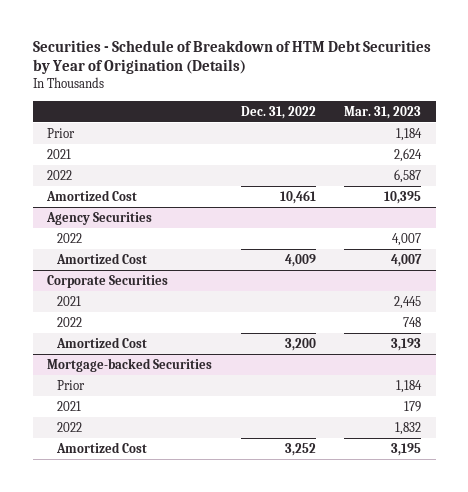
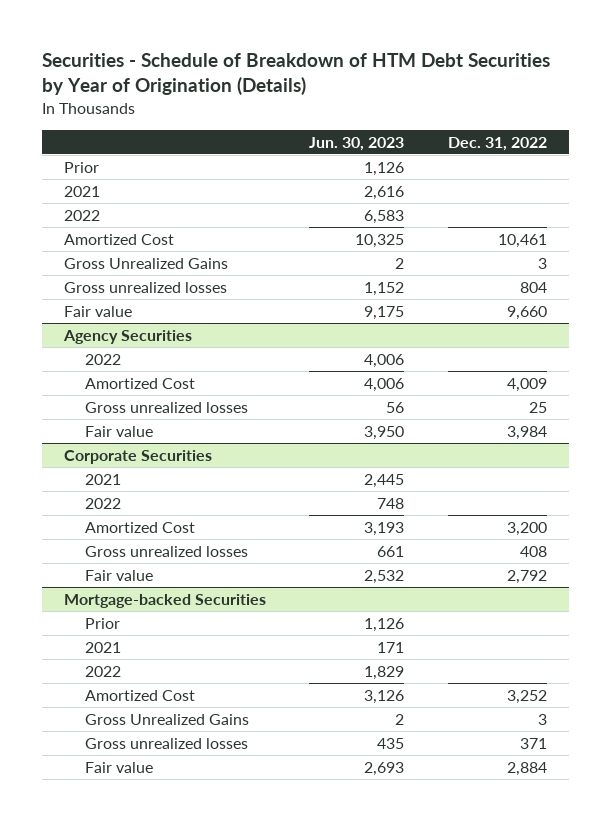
- | Dec. 31, 2022 | Mar. 31, 2023
+ | Jun. 30, 2023 | Dec. 31, 2022
+ Gross Unrealized Gains | 2 | 3
+ Gross unrealized losses | 1,152 | 804
+ Fair value | 9,175 | 9,660
@ Agency Securities
+ Gross unrealized losses | 56 | 25
+ Fair value | 3,950 | 3,984
@ Corporate Securities
+ Gross unrealized losses | 661 | 408
+ Fair value | 2,532 | 2,792
@ Mortgage-backed Securities
+ Gross Unrealized Gains | 2 | 3
+ Gross unrealized losses | 435 | 371
+ Fair value | 2,693 | 2,884

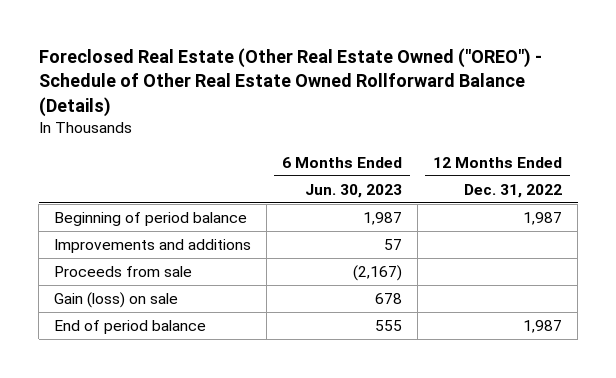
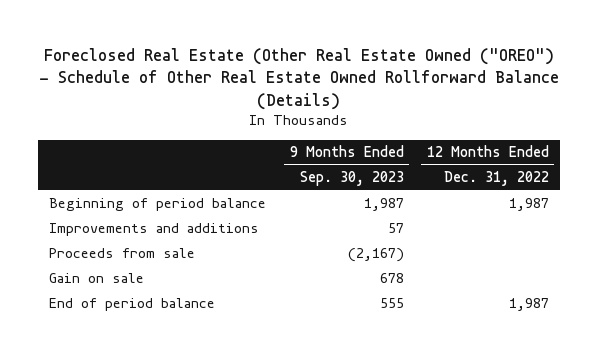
- | 6 Months Ended Jun. 30, 2023 | 12 Months Ended Dec. 31, 2022
+ | 9 Months Ended Sep. 30, 2023 | 12 Months Ended Dec. 31, 2022
- Gain (loss) on sale | 678 |
+ Gain on sale | 678 |

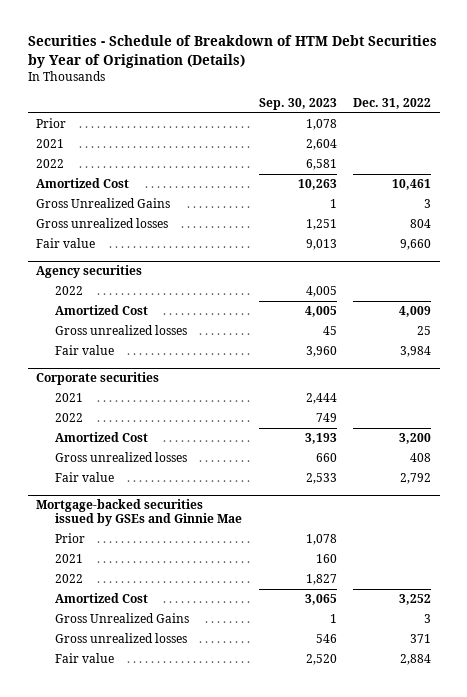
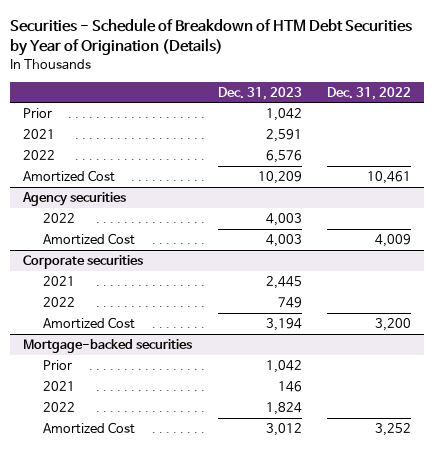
- | Sep. 30, 2023 | Dec. 31, 2022
+ | Dec. 31, 2023 | Dec. 31, 2022
- Gross Unrealized Gains | 1 | 3
- Gross unrealized losses | 1,251 | 804
- Fair value | 9,013 | 9,660
@ Agency securities
- Gross unrealized losses | 45 | 25
- Fair value | 3,960 | 3,984
@ Corporate securities
- Gross unrealized losses | 660 | 408
- Fair value | 2,533 | 2,792
- Mortgage-backed securities issued by GSEs and Ginnie Mae
+ Mortgage-backed securities
- Gross Unrealized Gains | 1 | 3
- Gross unrealized losses | 546 | 371
- Fair value | 2,520 | 2,884

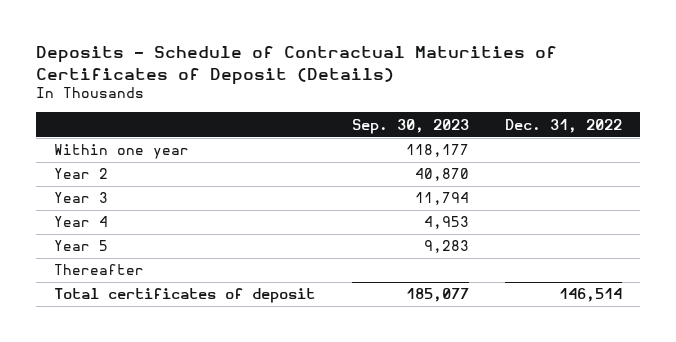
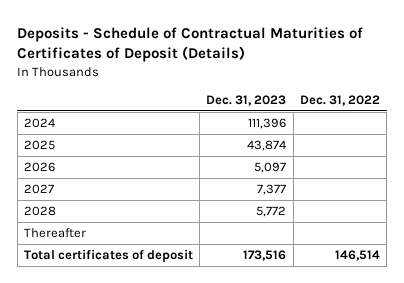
- | Sep. 30, 2023 | Dec. 31, 2022
+ | Dec. 31, 2023 | Dec. 31, 2022
- Within one year | 118,177 |
- Year 2 | 40,870 |
- Year 3 | 11,794 |
- Year 4 | 4,953 |
- Year 5 | 9,283 |
+ 2024 | 111,396 |
+ 2025 | 43,874 |
+ 2026 | 5,097 |
+ 2027 | 7,377 |
+ 2028 | 5,772 |

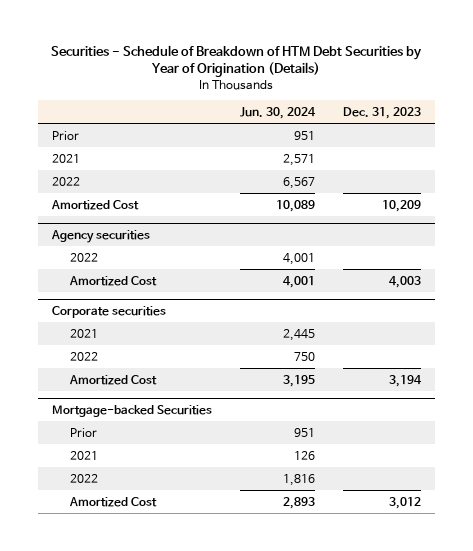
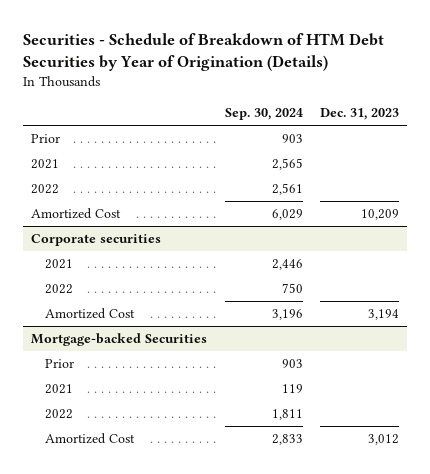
- | Jun. 30, 2024 | Dec. 31, 2023
+ | Sep. 30, 2024 | Dec. 31, 2023
- Agency securities
- 2022 | 4,001 |
- Amortized Cost | 4,001 | 4,003

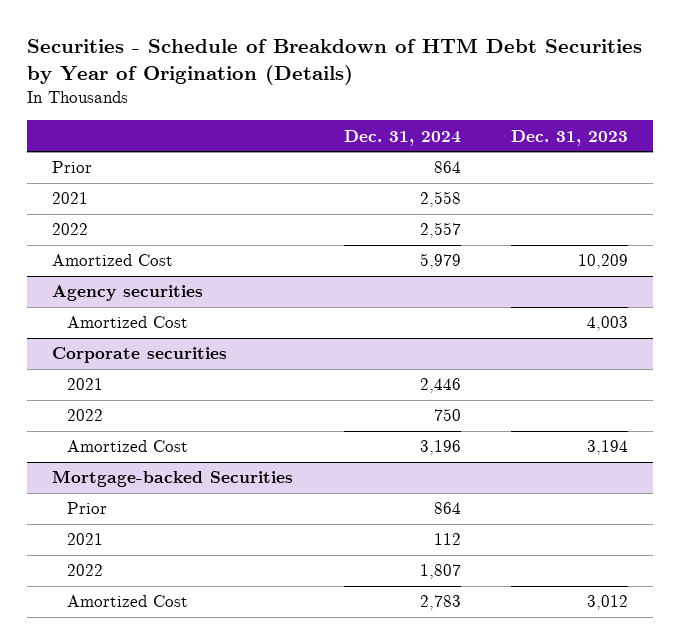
- | Sep. 30, 2024 | Dec. 31, 2023
+ | Dec. 31, 2024 | Dec. 31, 2023
+ Agency securities
+ Amortized Cost | | 4,003

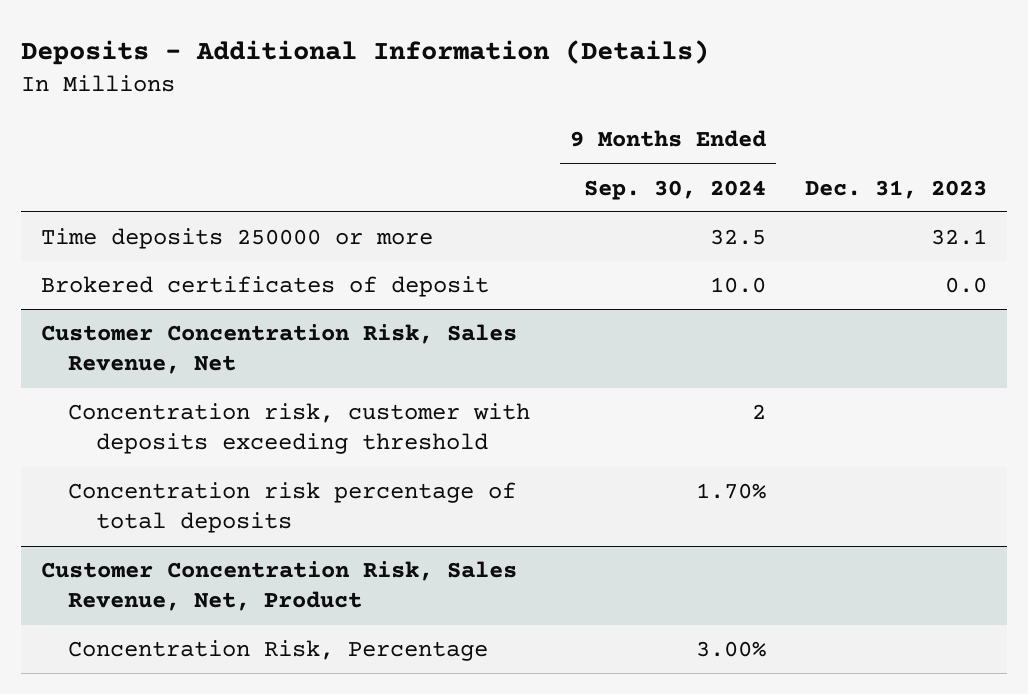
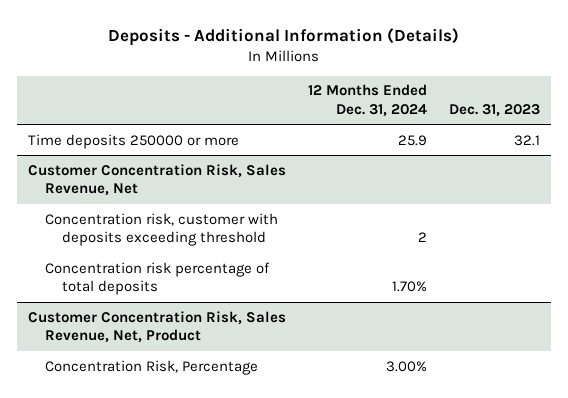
- | 9 Months Ended Sep. 30, 2024 | Dec. 31, 2023
+ | 12 Months Ended Dec. 31, 2024 | Dec. 31, 2023
- Brokered certificates of deposit | 10.0 | 0.0

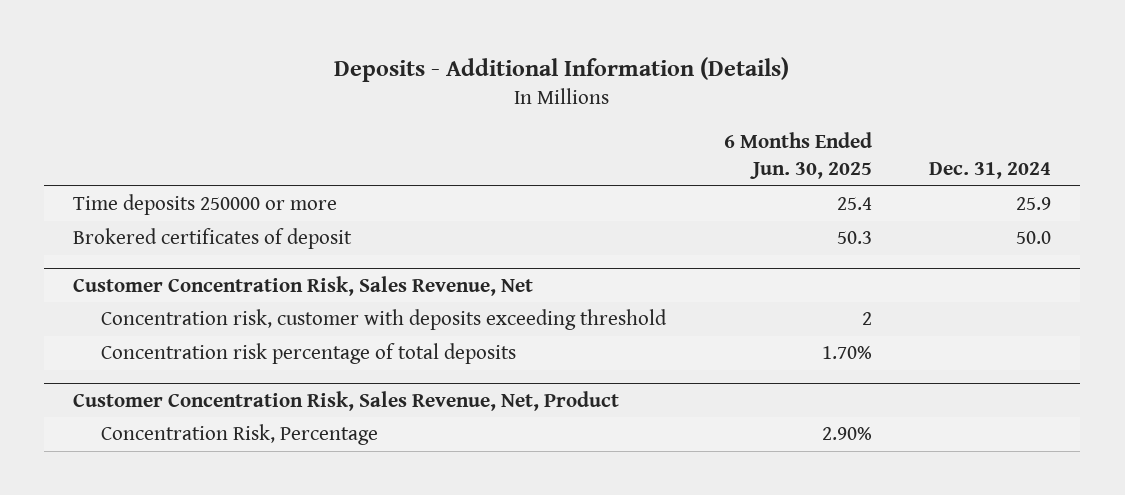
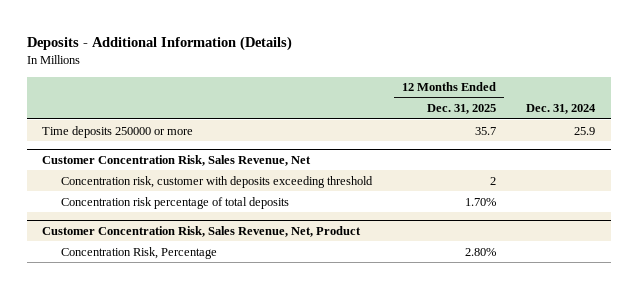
- | 6 Months Ended Jun. 30, 2025 | Dec. 31, 2024
+ | 12 Months Ended Dec. 31, 2025 | Dec. 31, 2024
- Brokered certificates of deposit | 50.3 | 50.0

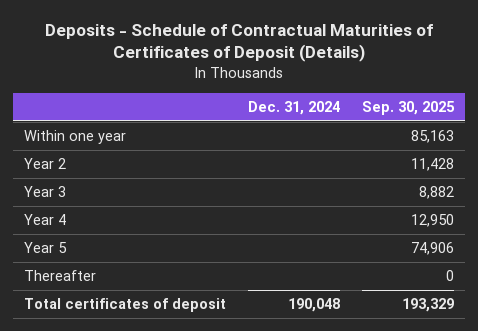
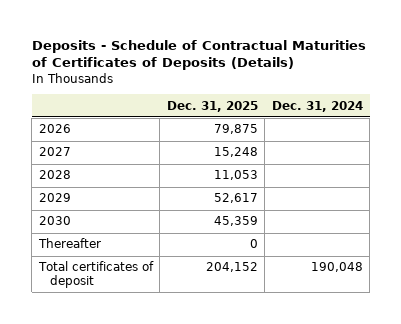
- Deposits - Schedule of Contractual Maturities of Certificates of Deposit (Details)
+ Deposits - Schedule of Contractual Maturities of Certificates of Deposits (Details)
- | Dec. 31, 2024 | Sep. 30, 2025
+ | Dec. 31, 2025 | Dec. 31, 2024
- Within one year | | 85,163
- Year 2 | | 11,428
- Year 3 | | 8,882
- Year 4 | | 12,950
- Year 5 | | 74,906
+ 2026 | 79,875 |
+ 2027 | 15,248 |
+ 2028 | 11,053 |
+ 2029 | 52,617 |
+ 2030 | 45,359 |

